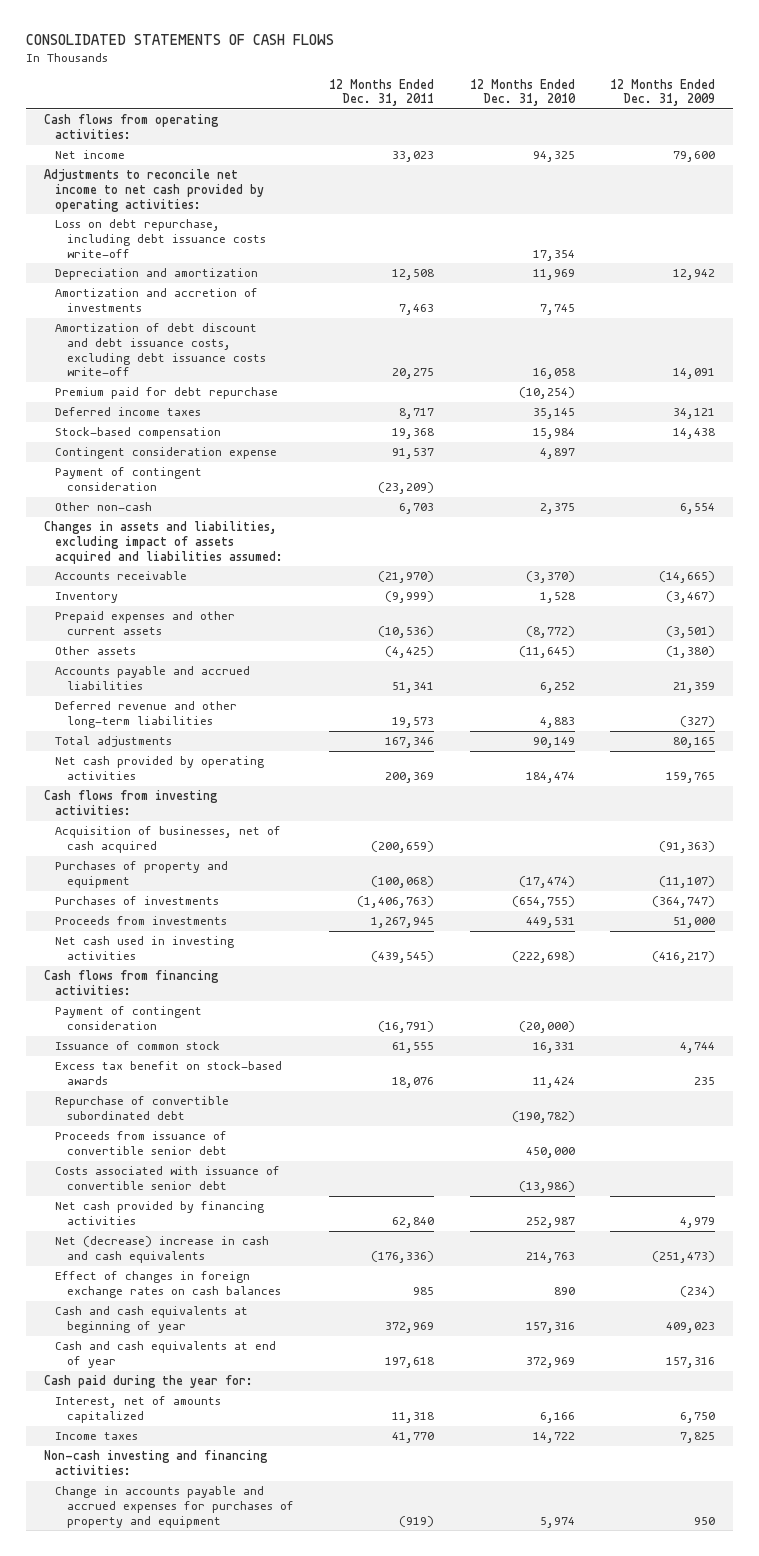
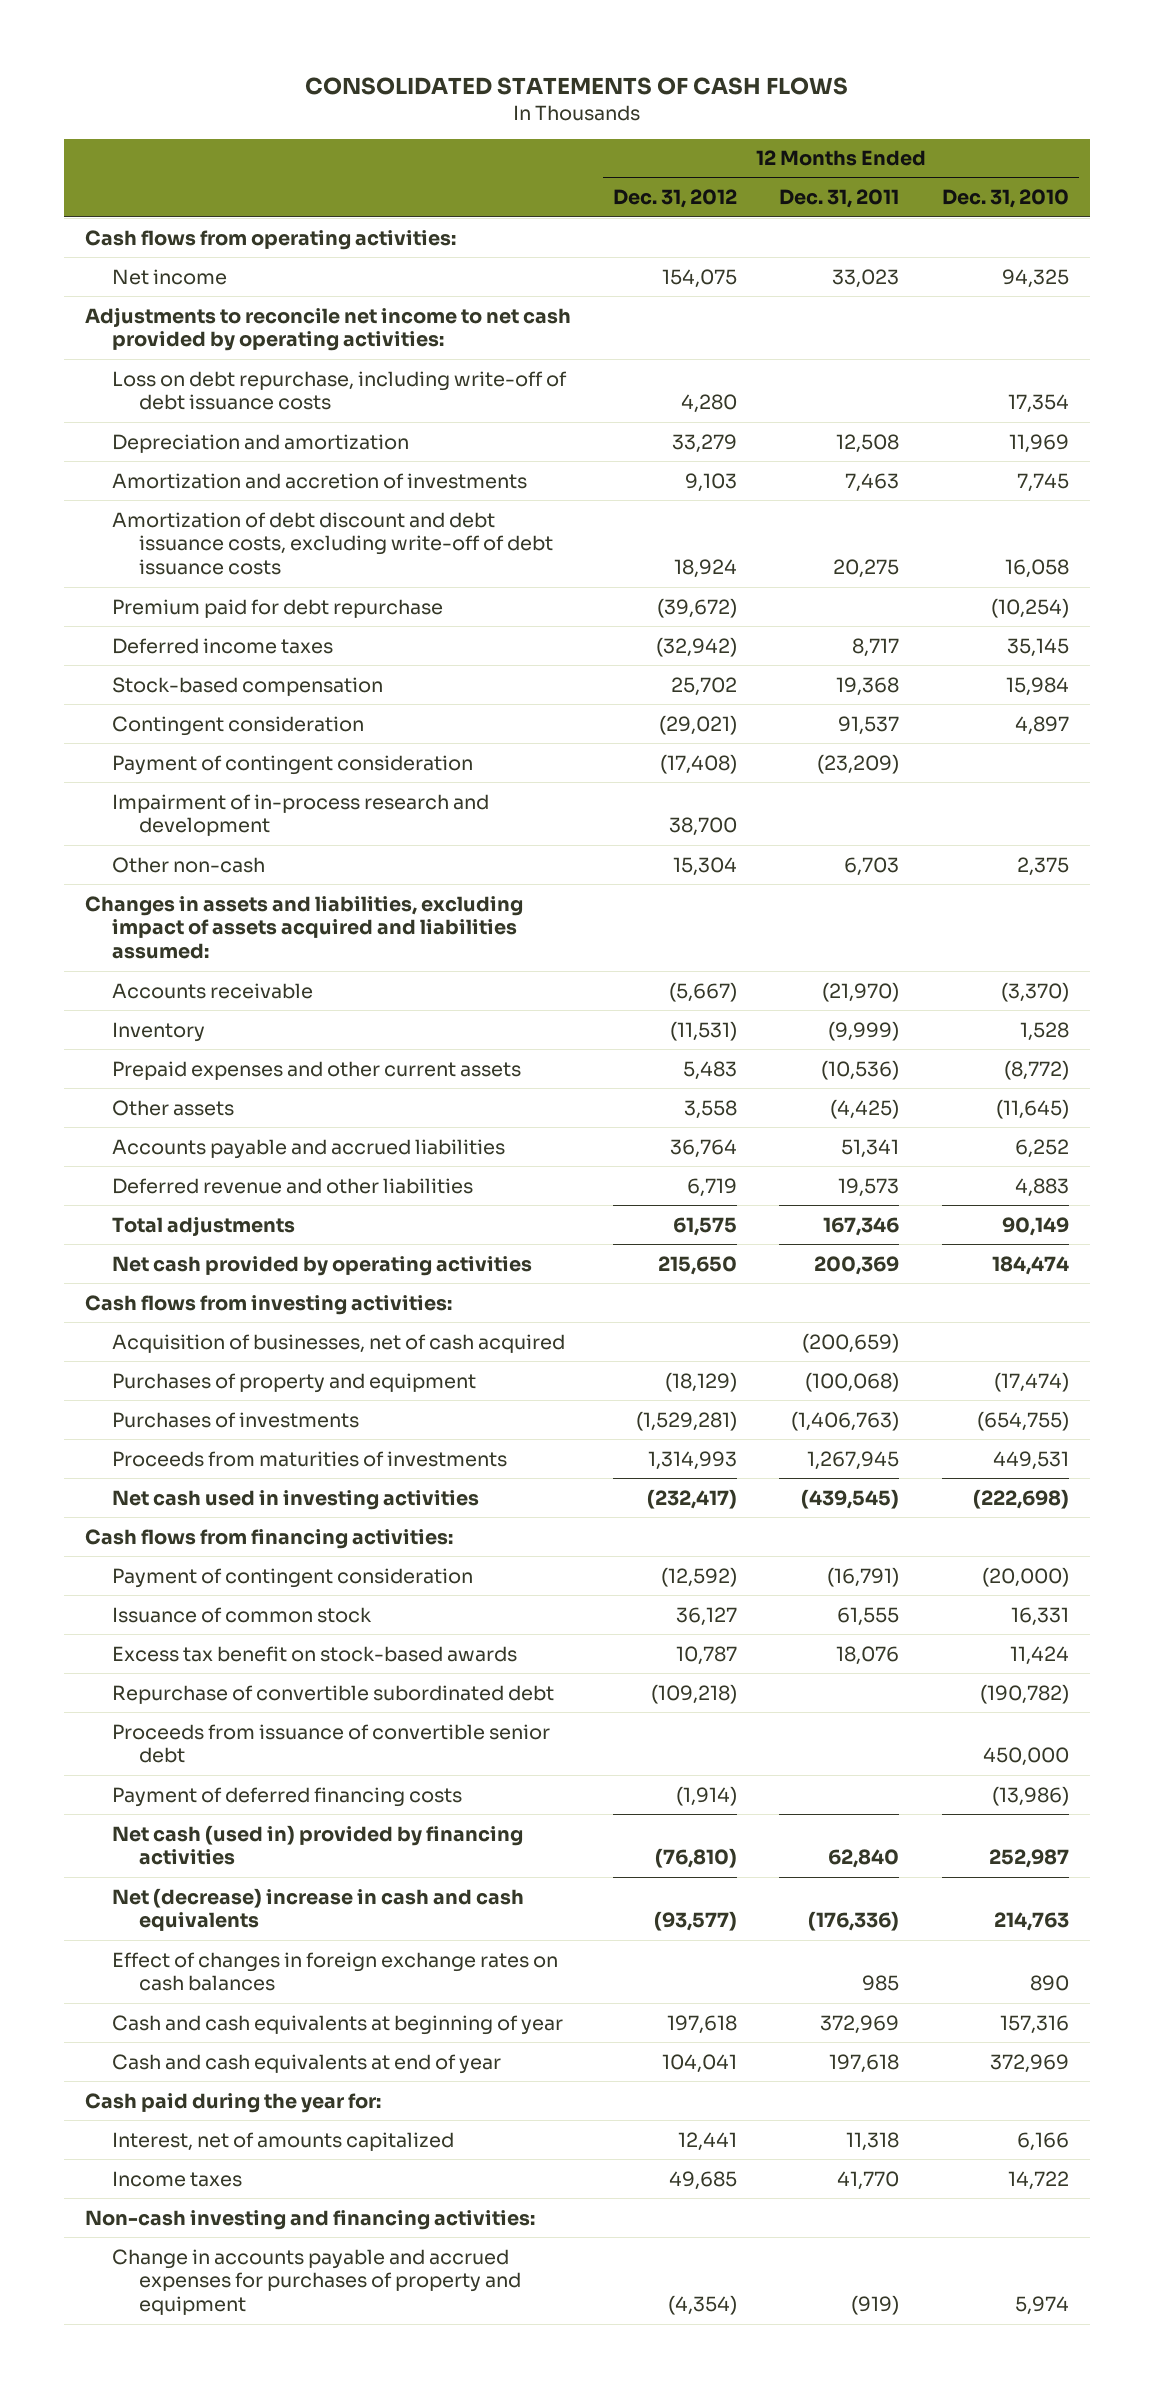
- | 12 Months Ended Dec. 31, 2011 | 12 Months Ended Dec. 31, 2010 | 12 Months Ended Dec. 31, 2009
+ | 12 Months Ended Dec. 31, 2012 | 12 Months Ended Dec. 31, 2011 | 12 Months Ended Dec. 31, 2010
- Loss on debt repurchase, including debt issuance costs write-off | | 17,354 |
+ Loss on debt repurchase, including write-off of debt issuance costs | 4,280 | | 17,354
- Amortization of debt discount and debt issuance costs, excluding debt issuance costs write-off | 20,275 | 16,058 | 14,091
+ Amortization of debt discount and debt issuance costs, excluding write-off of debt issuance costs | 18,924 | 20,275 | 16,058
- Contingent consideration expense | 91,537 | 4,897 |
+ Contingent consideration | (29,021) | 91,537 | 4,897
+ Impairment of in-process research and development | 38,700 | |
- Deferred revenue and other long-term liabilities | 19,573 | 4,883 | (327)
+ Deferred revenue and other liabilities | 6,719 | 19,573 | 4,883
- Proceeds from investments | 1,267,945 | 449,531 | 51,000
+ Proceeds from maturities of investments | 1,314,993 | 1,267,945 | 449,531
- Costs associated with issuance of convertible senior debt | | (13,986) |
- Net cash provided by financing activities | 62,840 | 252,987 | 4,979
+ Payment of deferred financing costs | (1,914) | | (13,986)
+ Net cash (used in) provided by financing activities | (76,810) | 62,840 | 252,987

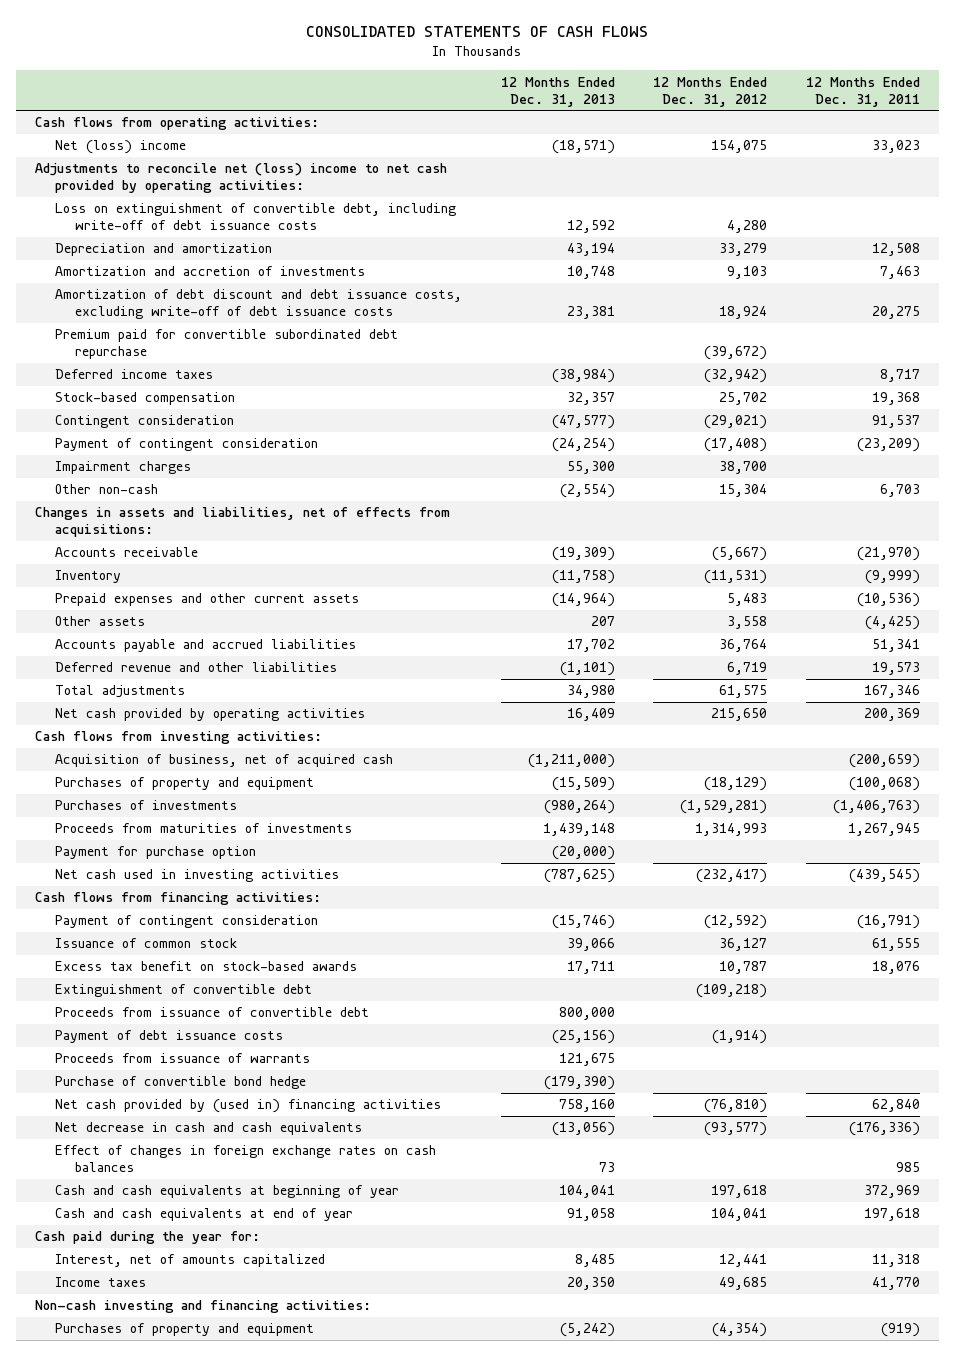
- | 12 Months Ended Dec. 31, 2012 | 12 Months Ended Dec. 31, 2011 | 12 Months Ended Dec. 31, 2010
+ | 12 Months Ended Dec. 31, 2013 | 12 Months Ended Dec. 31, 2012 | 12 Months Ended Dec. 31, 2011
- Net income | 154,075 | 33,023 | 94,325
- Adjustments to reconcile net income to net cash provided by operating activities:
- Loss on debt repurchase, including write-off of debt issuance costs | 4,280 | | 17,354
+ Net (loss) income | (18,571) | 154,075 | 33,023
+ Adjustments to reconcile net (loss) income to net cash provided by operating activities:
+ Loss on extinguishment of convertible debt, including write-off of debt issuance costs | 12,592 | 4,280 |
- Premium paid for debt repurchase | (39,672) | | (10,254)
+ Premium paid for convertible subordinated debt repurchase | | (39,672) |
- Impairment of in-process research and development | 38,700 | |
+ Impairment charges | 55,300 | 38,700 |
- Changes in assets and liabilities, excluding impact of assets acquired and liabilities assumed:
+ Changes in assets and liabilities, net of effects from acquisitions:
- Acquisition of businesses, net of cash acquired | | (200,659) |
+ Acquisition of business, net of acquired cash | (1,211,000) | | (200,659)
+ Payment for purchase option | (20,000) | |
- Repurchase of convertible subordinated debt | (109,218) | | (190,782)
- Proceeds from issuance of convertible senior debt | | | 450,000
- Payment of deferred financing costs | (1,914) | | (13,986)
- Net cash (used in) provided by financing activities | (76,810) | 62,840 | 252,987
- Net (decrease) increase in cash and cash equivalents | (93,577) | (176,336) | 214,763
+ Extinguishment of convertible debt | | (109,218) |
+ Proceeds from issuance of convertible debt | 800,000 | |
+ Payment of debt issuance costs | (25,156) | (1,914) |
+ Proceeds from issuance of warrants | 121,675 | |
+ Purchase of convertible bond hedge | (179,390) | |
+ Net cash provided by (used in) financing activities | 758,160 | (76,810) | 62,840
+ Net decrease in cash and cash equivalents | (13,056) | (93,577) | (176,336)
- Change in accounts payable and accrued expenses for purchases of property and equipment | (4,354) | (919) | 5,974
+ Purchases of property and equipment | (5,242) | (4,354) | (919)

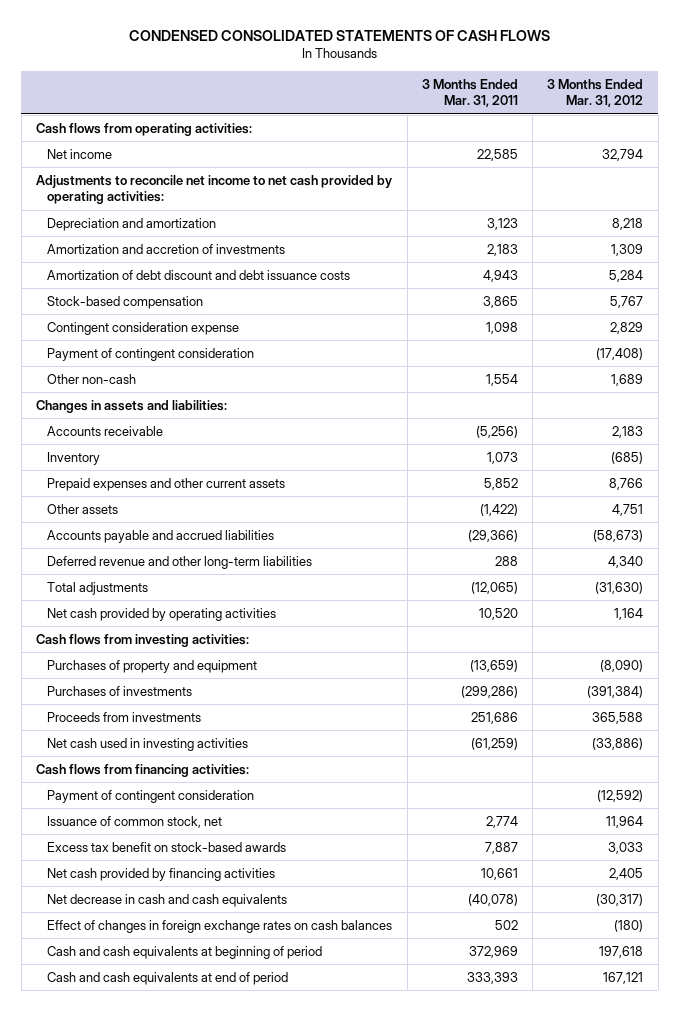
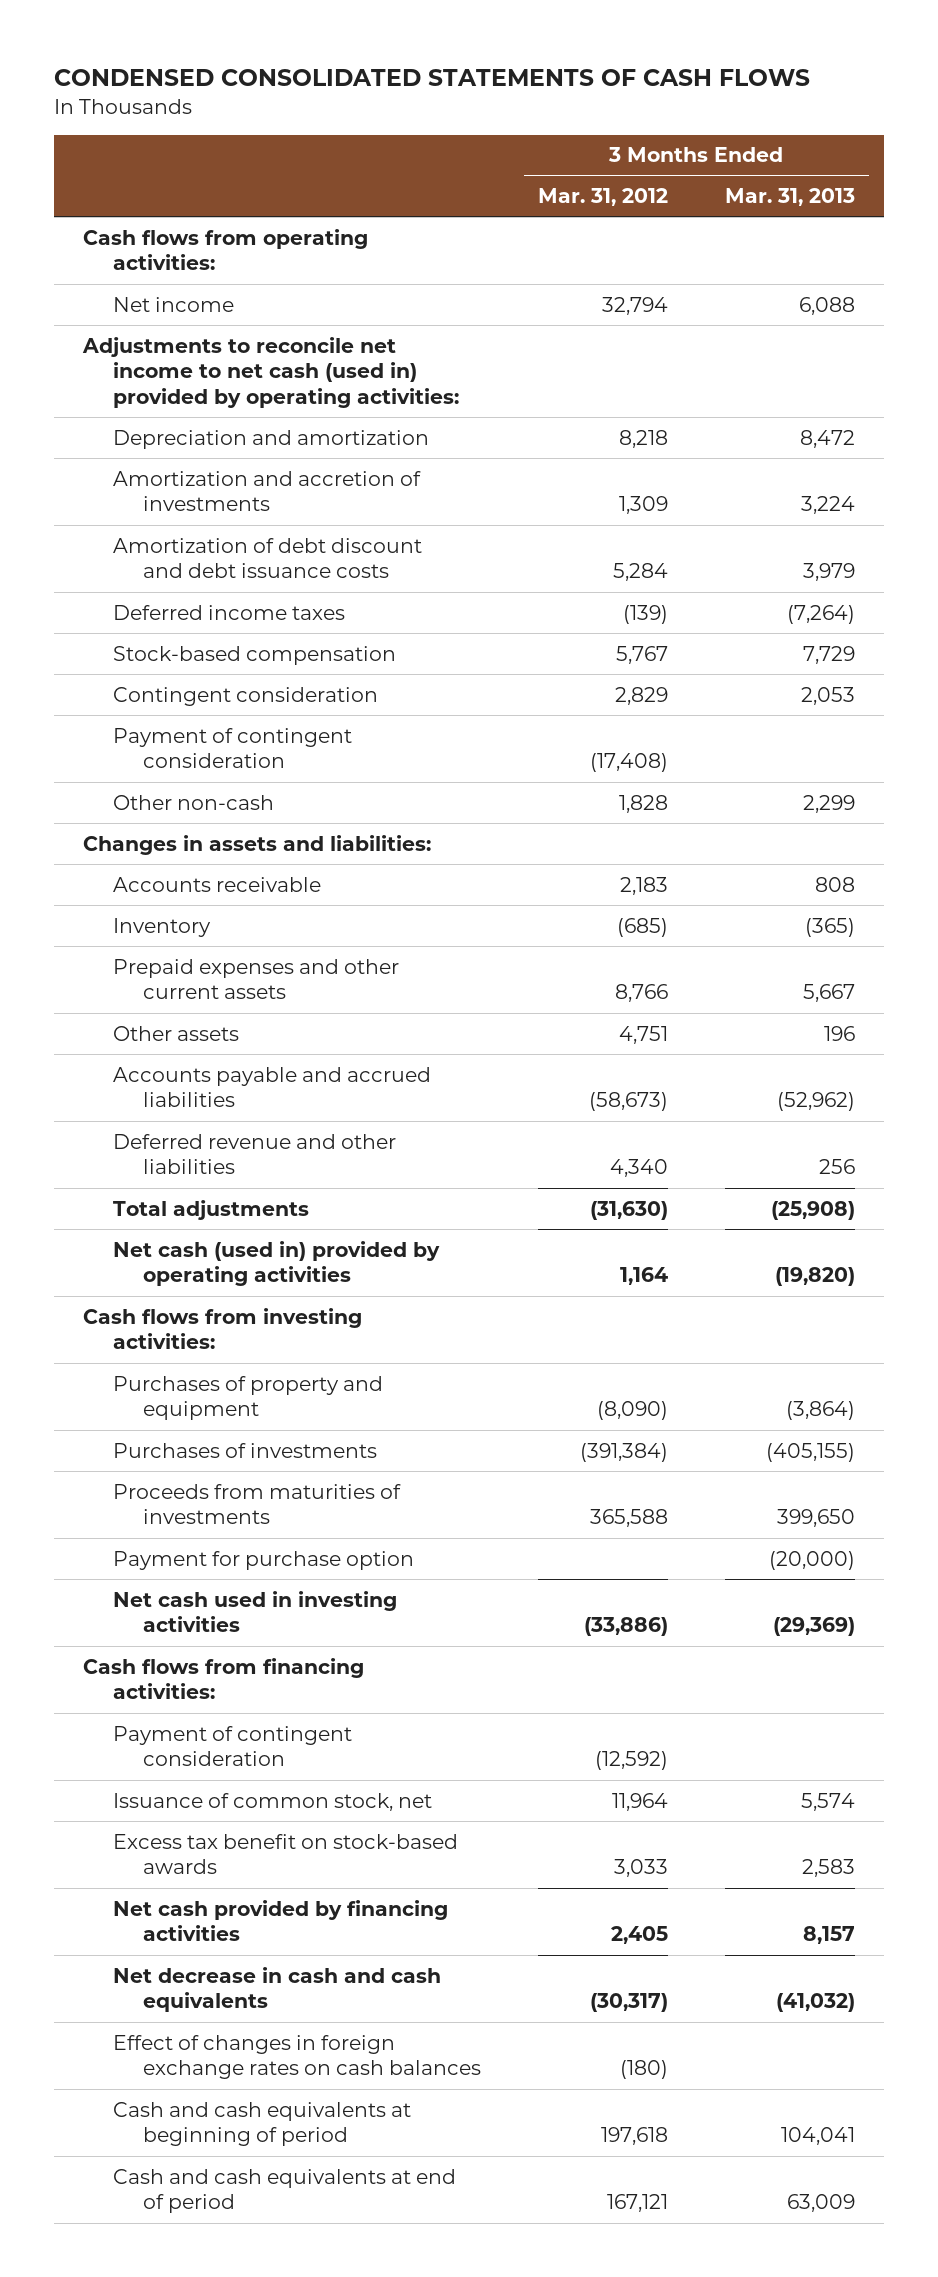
- | 3 Months Ended Mar. 31, 2011 | 3 Months Ended Mar. 31, 2012
+ | 3 Months Ended Mar. 31, 2012 | 3 Months Ended Mar. 31, 2013
- Adjustments to reconcile net income to net cash provided by operating activities:
+ Adjustments to reconcile net income to net cash (used in) provided by operating activities:
+ Deferred income taxes | (139) | (7,264)
- Contingent consideration expense | 1,098 | 2,829
+ Contingent consideration | 2,829 | 2,053
- Other non-cash | 1,554 | 1,689
+ Other non-cash | 1,828 | 2,299
- Deferred revenue and other long-term liabilities | 288 | 4,340
+ Deferred revenue and other liabilities | 4,340 | 256
- Net cash provided by operating activities | 10,520 | 1,164
+ Net cash (used in) provided by operating activities | 1,164 | (19,820)
- Proceeds from investments | 251,686 | 365,588
+ Proceeds from maturities of investments | 365,588 | 399,650
+ Payment for purchase option | | (20,000)

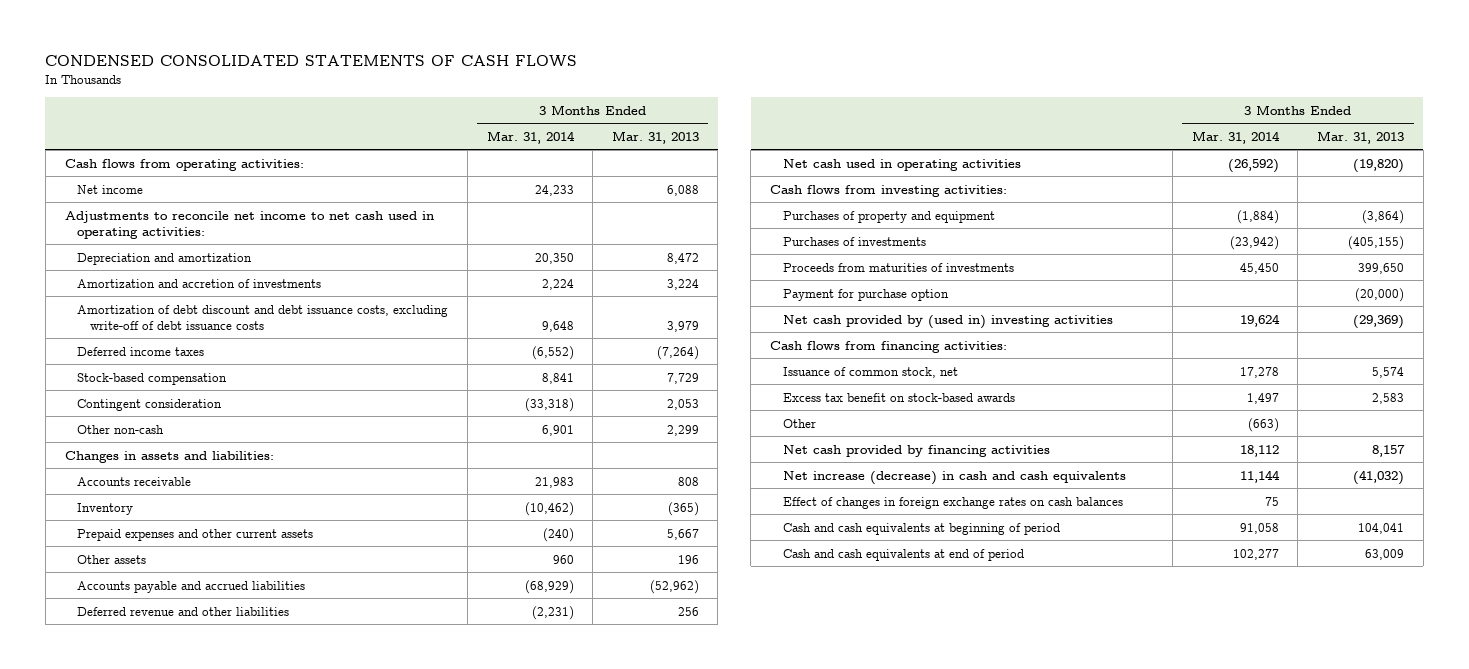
- | 3 Months Ended Mar. 31, 2012 | 3 Months Ended Mar. 31, 2013
+ | 3 Months Ended Mar. 31, 2014 | 3 Months Ended Mar. 31, 2013
- Adjustments to reconcile net income to net cash (used in) provided by operating activities:
+ Adjustments to reconcile net income to net cash used in operating activities:
- Amortization of debt discount and debt issuance costs | 5,284 | 3,979
+ Amortization of debt discount and debt issuance costs, excluding write-off of debt issuance costs | 9,648 | 3,979
- Payment of contingent consideration | (17,408) |
- Total adjustments | (31,630) | (25,908)
- Net cash (used in) provided by operating activities | 1,164 | (19,820)
+ Net cash used in operating activities | (26,592) | (19,820)
- Net cash used in investing activities | (33,886) | (29,369)
+ Net cash provided by (used in) investing activities | 19,624 | (29,369)
- Payment of contingent consideration | (12,592) |
+ Other | (663) |
- Net decrease in cash and cash equivalents | (30,317) | (41,032)
+ Net increase (decrease) in cash and cash equivalents | 11,144 | (41,032)

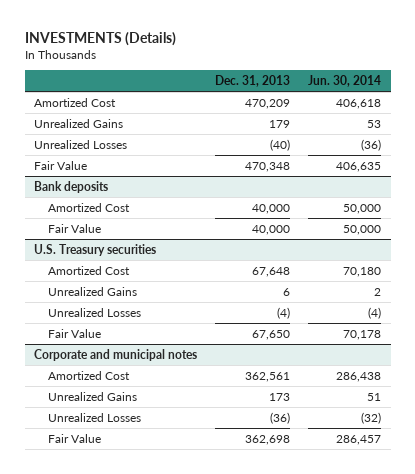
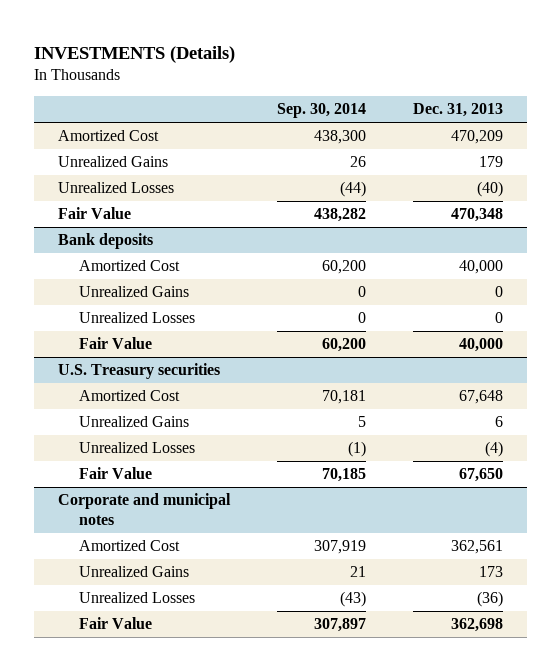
- | Dec. 31, 2013 | Jun. 30, 2014
+ | Sep. 30, 2014 | Dec. 31, 2013
@ Bank deposits
+ Unrealized Gains | 0 | 0
+ Unrealized Losses | 0 | 0

